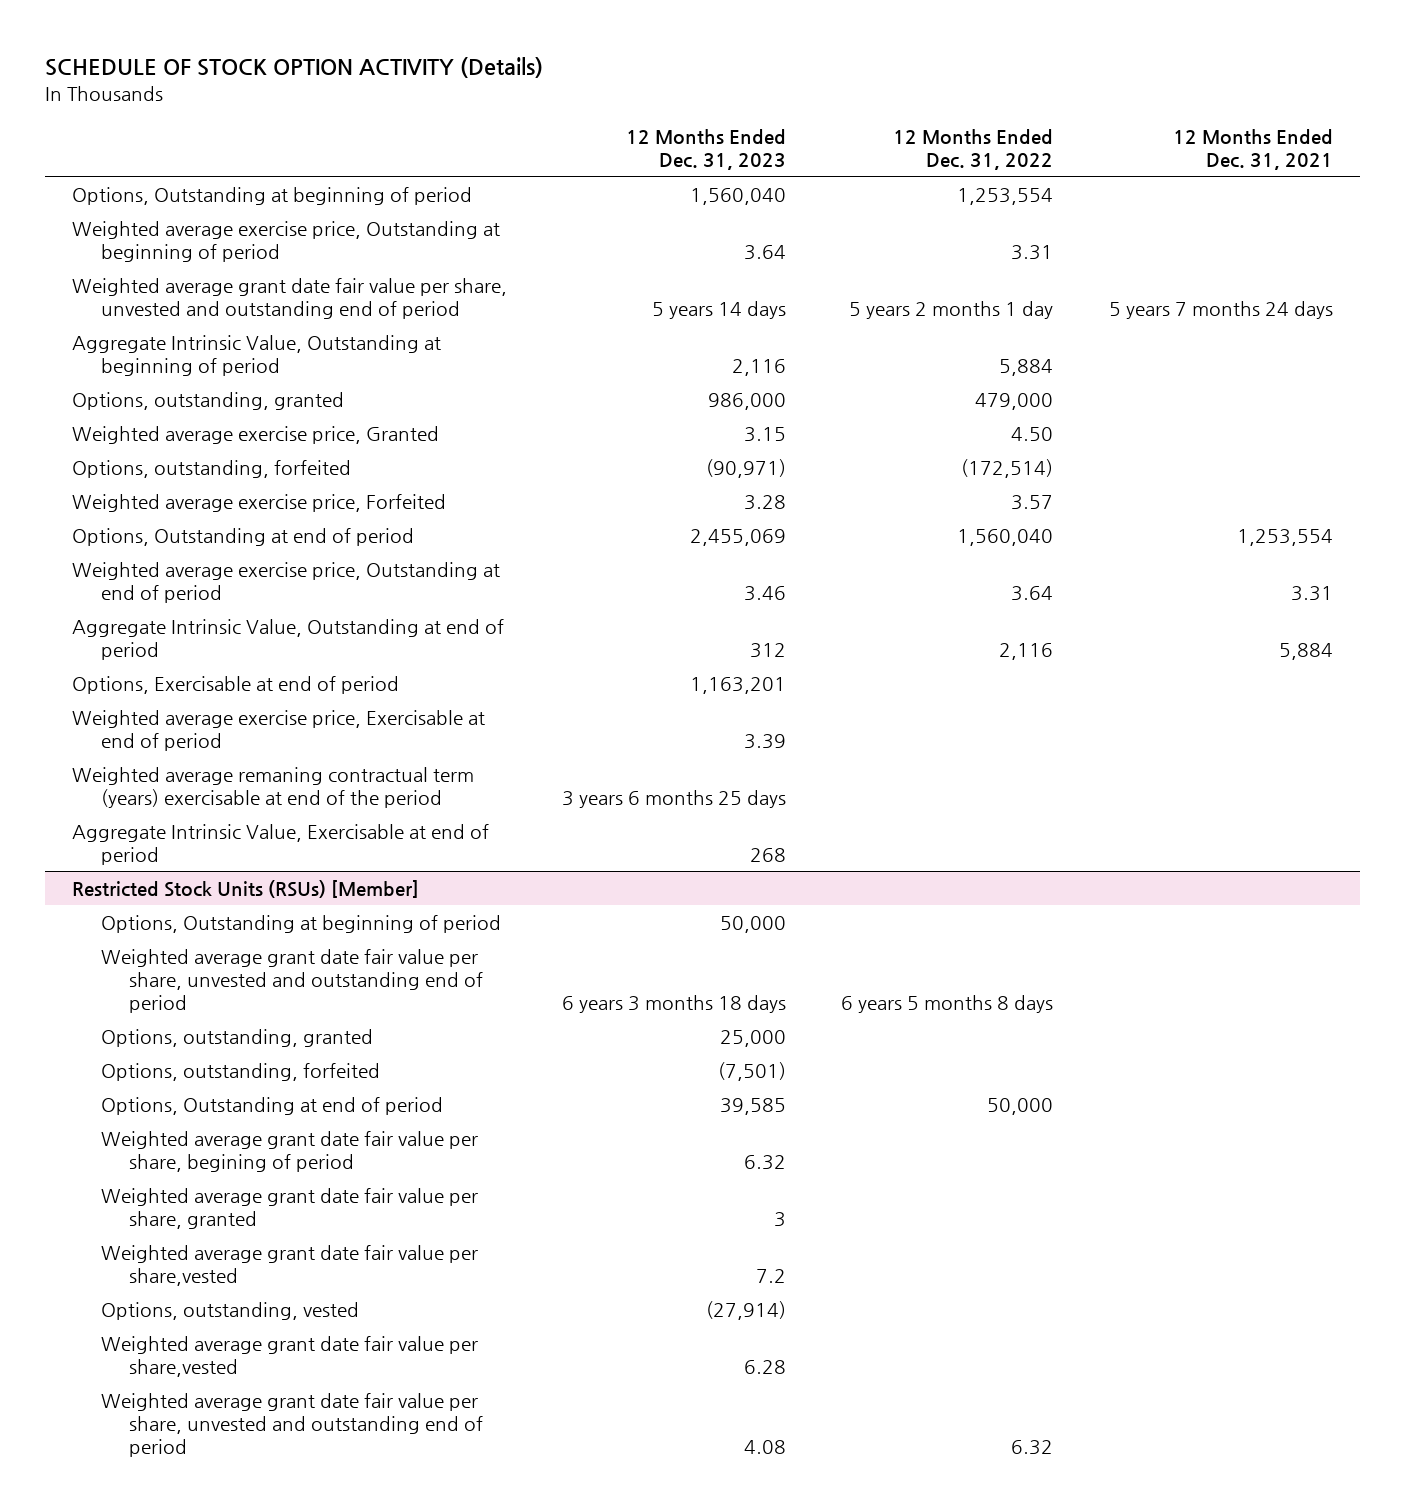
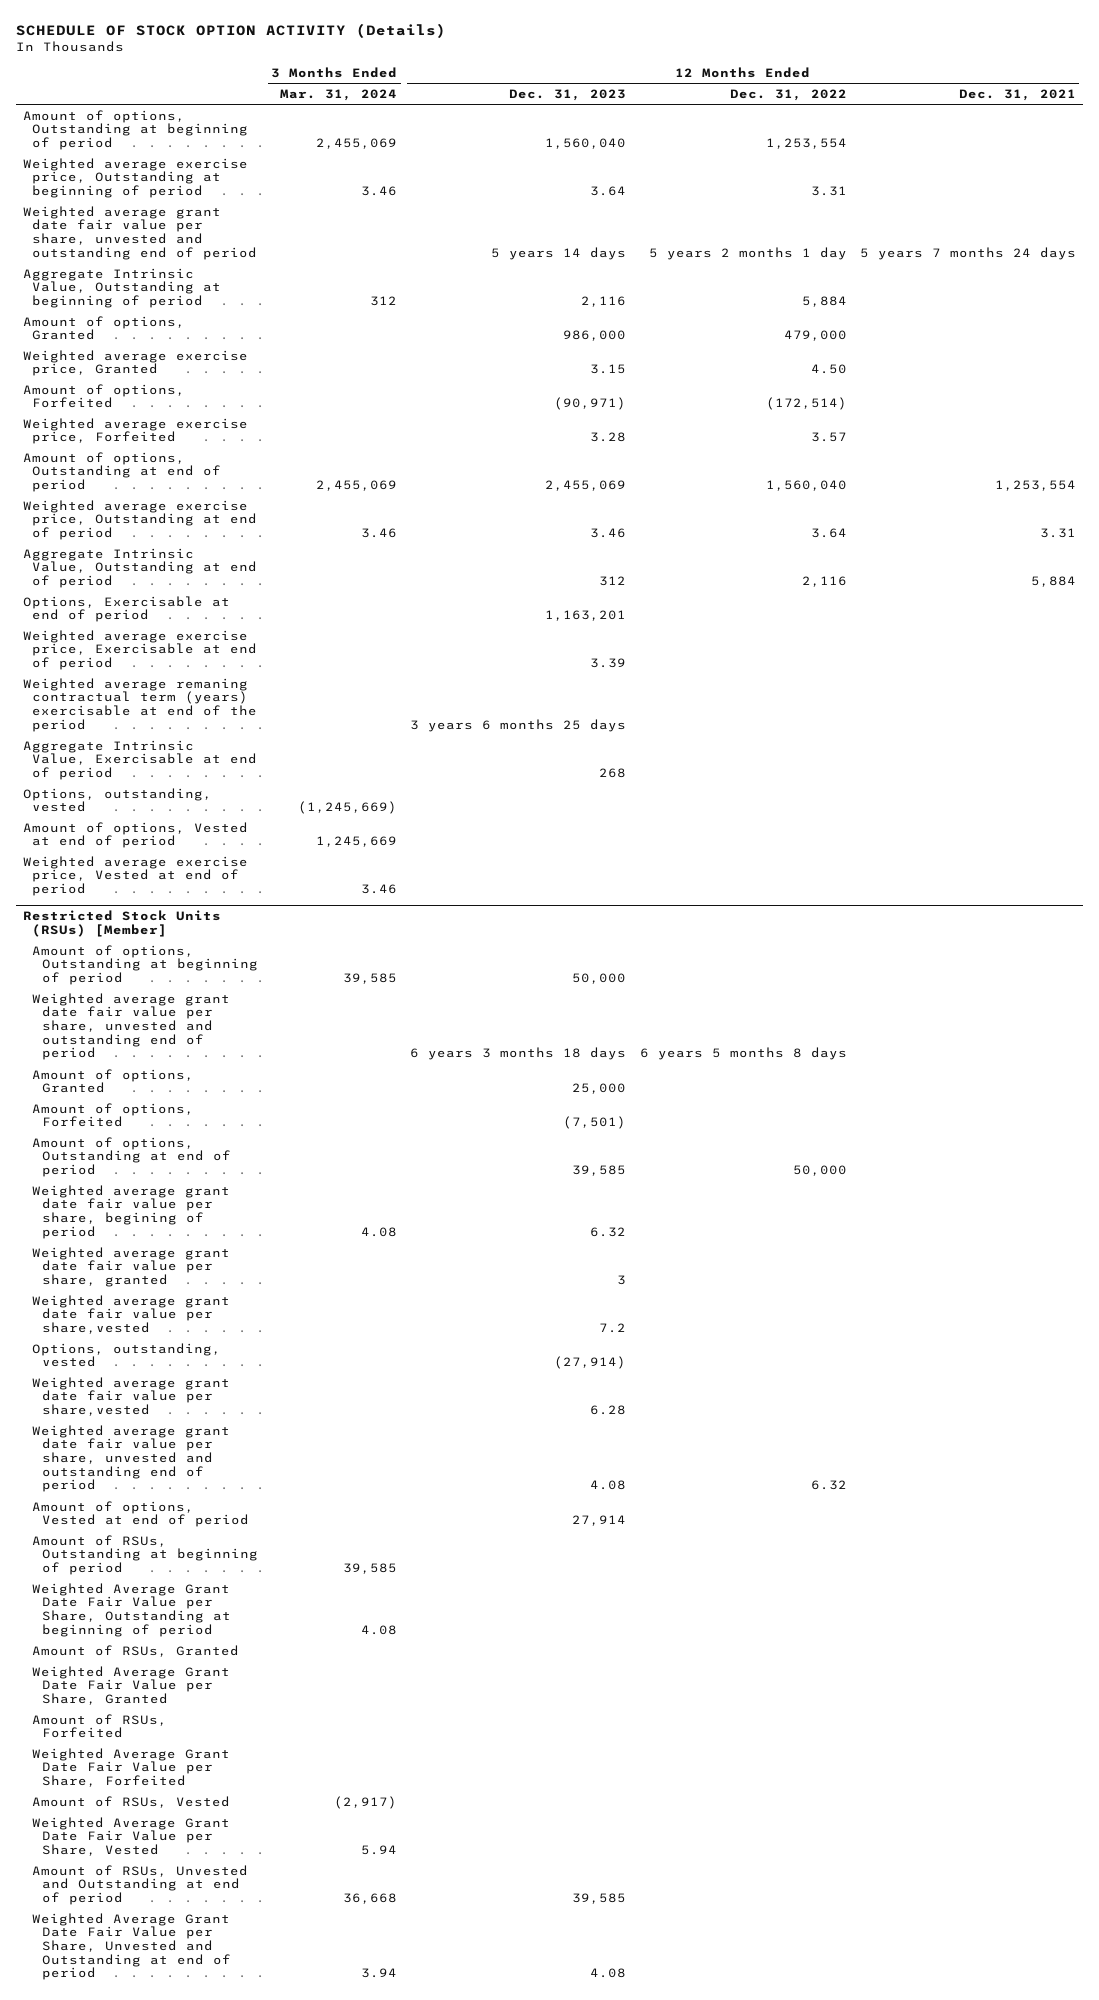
- | 12 Months Ended Dec. 31, 2023 | 12 Months Ended Dec. 31, 2022 | 12 Months Ended Dec. 31, 2021
+ | 3 Months Ended Mar. 31, 2024 | 12 Months Ended Dec. 31, 2023 | 12 Months Ended Dec. 31, 2022 | 12 Months Ended Dec. 31, 2021
- Options, Outstanding at beginning of period | 1,560,040 | 1,253,554 |
+ Amount of options, Outstanding at beginning of period | 2,455,069 | 1,560,040 | 1,253,554 |
- Options, outstanding, granted | 986,000 | 479,000 |
+ Amount of options, Granted | | 986,000 | 479,000 |
- Options, outstanding, forfeited | (90,971) | (172,514) |
+ Amount of options, Forfeited | | (90,971) | (172,514) |
- Options, Outstanding at end of period | 2,455,069 | 1,560,040 | 1,253,554
+ Amount of options, Outstanding at end of period | 2,455,069 | 2,455,069 | 1,560,040 | 1,253,554
+ Options, outstanding, vested | (1,245,669) | | |
+ Amount of options, Vested at end of period | 1,245,669 | | |
+ Weighted average exercise price, Vested at end of period | 3.46 | | |
@ Restricted Stock Units (RSUs) [Member]
- Options, Outstanding at beginning of period | 50,000 | |
+ Amount of options, Outstanding at beginning of period | 39,585 | 50,000 | |
- Options, outstanding, granted | 25,000 | |
- Options, outstanding, forfeited | (7,501) | |
- Options, Outstanding at end of period | 39,585 | 50,000 |
+ Amount of options, Granted | | 25,000 | |
+ Amount of options, Forfeited | | (7,501) | |
+ Amount of options, Outstanding at end of period | | 39,585 | 50,000 |
+ Amount of options, Vested at end of period | | 27,914 | |
+ Amount of RSUs, Outstanding at beginning of period | 39,585 | | |
+ Weighted Average Grant Date Fair Value per Share, Outstanding at beginning of period | 4.08 | | |
+ Amount of RSUs, Granted
+ Weighted Average Grant Date Fair Value per Share, Granted
+ Amount of RSUs, Forfeited
+ Weighted Average Grant Date Fair Value per Share, Forfeited
+ Amount of RSUs, Vested | (2,917) | | |
+ Weighted Average Grant Date Fair Value per Share, Vested | 5.94 | | |
+ Amount of RSUs, Unvested and Outstanding at end of period | 36,668 | 39,585 | |
+ Weighted Average Grant Date Fair Value per Share, Unvested and Outstanding at end of period | 3.94 | 4.08 | |

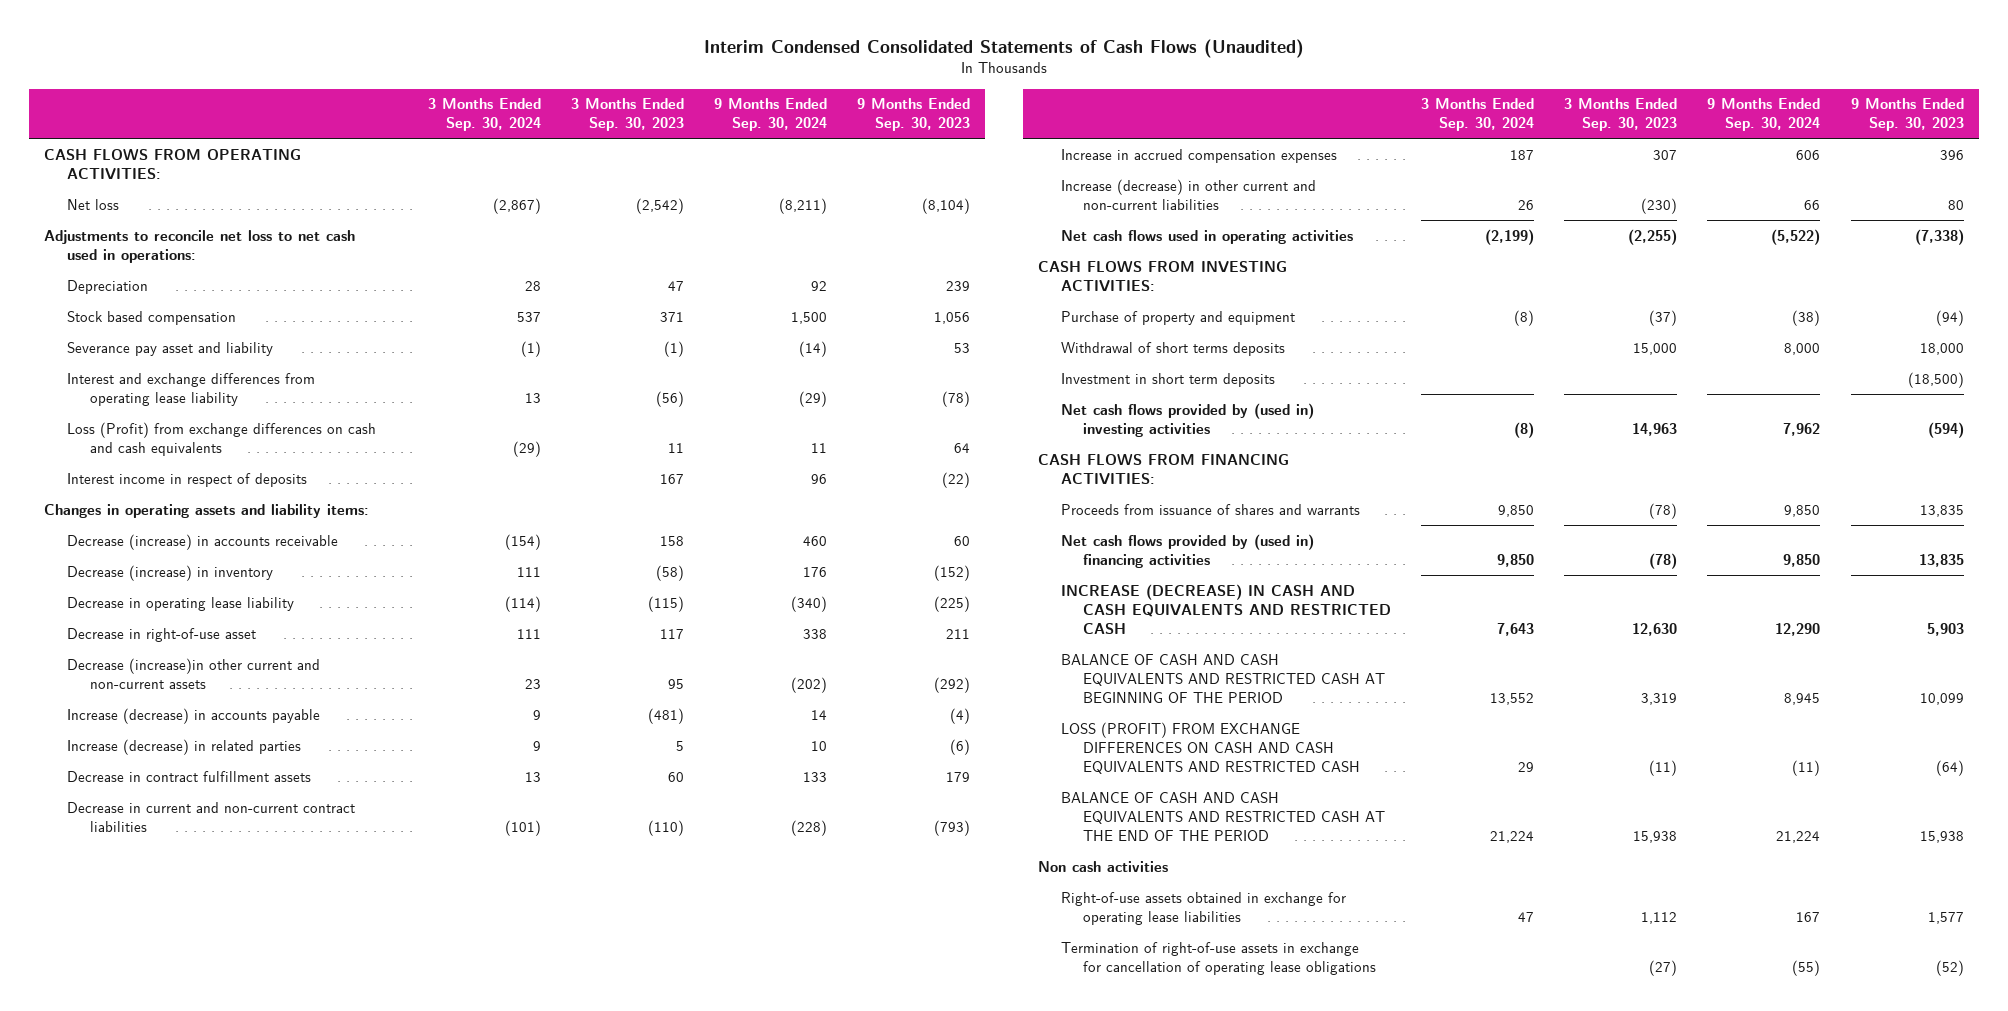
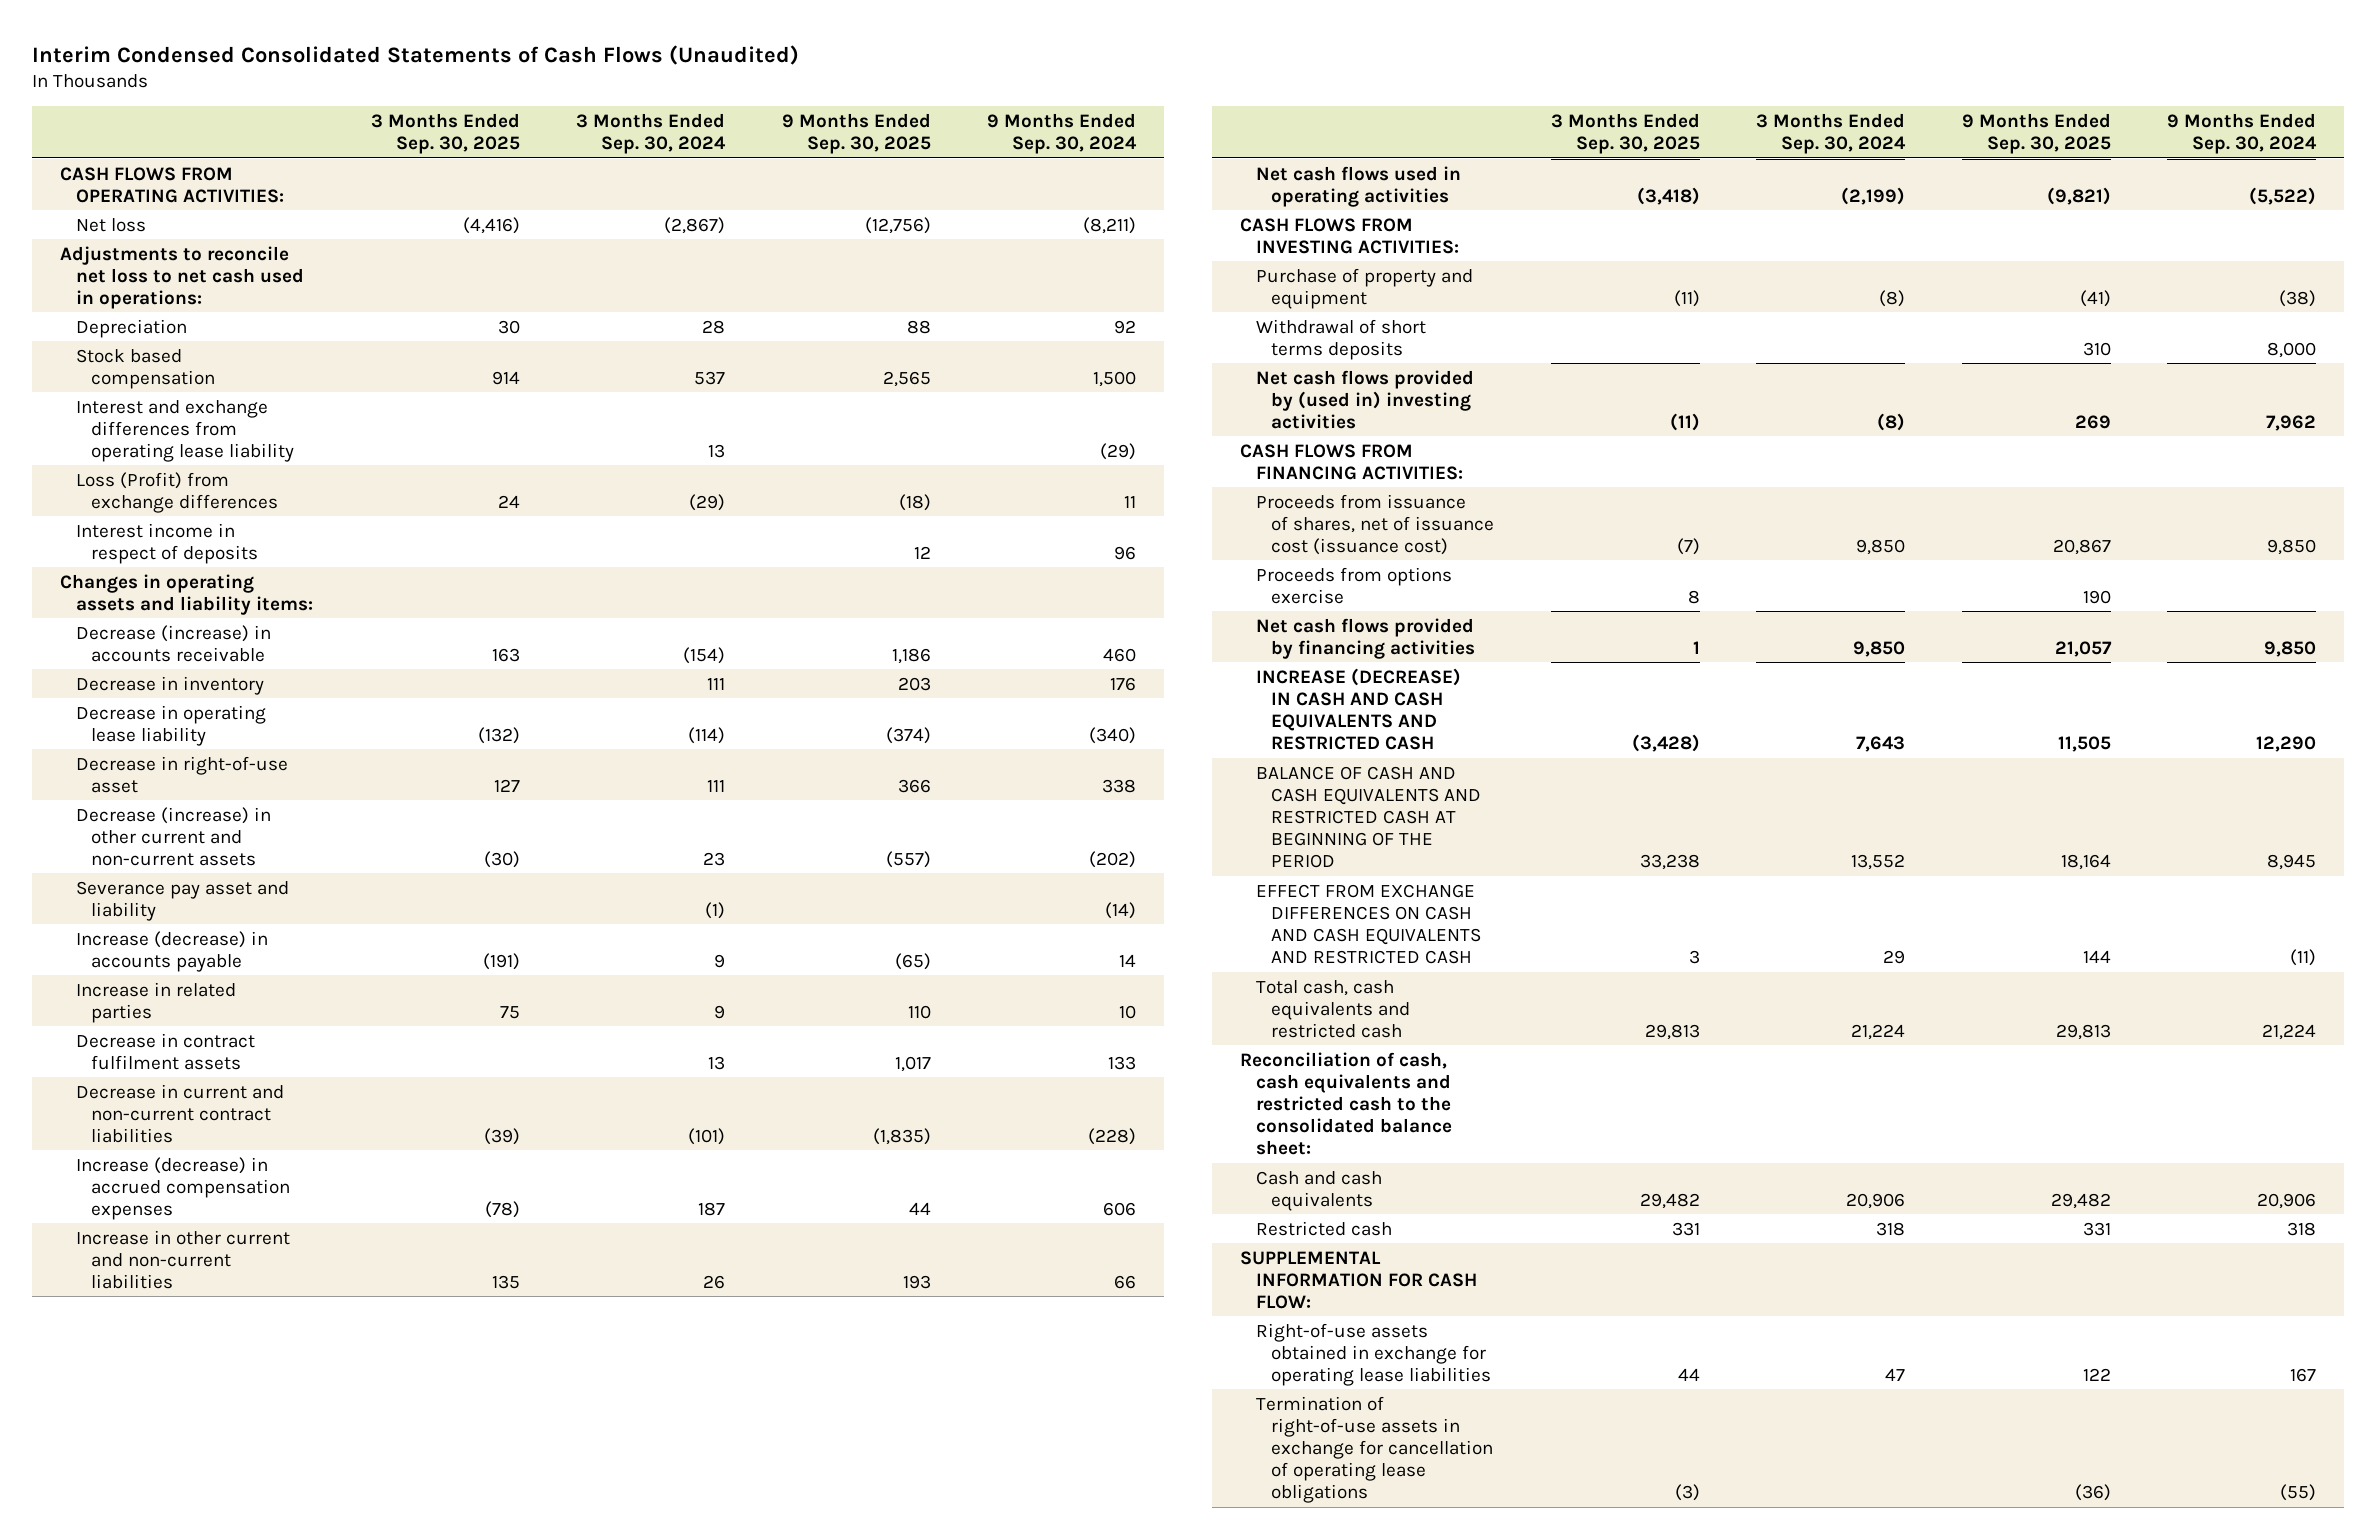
- | 3 Months Ended Sep. 30, 2024 | 3 Months Ended Sep. 30, 2023 | 9 Months Ended Sep. 30, 2024 | 9 Months Ended Sep. 30, 2023
+ | 3 Months Ended Sep. 30, 2025 | 3 Months Ended Sep. 30, 2024 | 9 Months Ended Sep. 30, 2025 | 9 Months Ended Sep. 30, 2024
- Loss (Profit) from exchange differences on cash and cash equivalents | (29) | 11 | 11 | 64
+ Loss (Profit) from exchange differences | 24 | (29) | (18) | 11
- Decrease (increase) in inventory | 111 | (58) | 176 | (152)
+ Decrease in inventory | | 111 | 203 | 176
- Decrease (increase)in other current and non-current assets | 23 | 95 | (202) | (292)
+ Decrease (increase) in other current and non-current assets | (30) | 23 | (557) | (202)
moved down: Severance pay asset and liability | | (1) | | (14)
- Increase (decrease) in related parties | 9 | 5 | 10 | (6)
- Decrease in contract fulfillment assets | 13 | 60 | 133 | 179
+ Increase in related parties | 75 | 9 | 110 | 10
+ Decrease in contract fulfilment assets | | 13 | 1,017 | 133
- Increase in accrued compensation expenses | 187 | 307 | 606 | 396
- Increase (decrease) in other current and non-current liabilities | 26 | (230) | 66 | 80
+ Increase (decrease) in accrued compensation expenses | (78) | 187 | 44 | 606
+ Increase in other current and non-current liabilities | 135 | 26 | 193 | 66
- Investment in short term deposits | | | | (18,500)
- Proceeds from issuance of shares and warrants | 9,850 | (78) | 9,850 | 13,835
- Net cash flows provided by (used in) financing activities | 9,850 | (78) | 9,850 | 13,835
+ Proceeds from issuance of shares, net of issuance cost (issuance cost) | (7) | 9,850 | 20,867 | 9,850
+ Proceeds from options exercise | 8 | | 190 |
+ Net cash flows provided by financing activities | 1 | 9,850 | 21,057 | 9,850
- LOSS (PROFIT) FROM EXCHANGE DIFFERENCES ON CASH AND CASH EQUIVALENTS AND RESTRICTED CASH | 29 | (11) | (11) | (64)
- BALANCE OF CASH AND CASH EQUIVALENTS AND RESTRICTED CASH AT THE END OF THE PERIOD | 21,224 | 15,938 | 21,224 | 15,938
- Non cash activities
+ EFFECT FROM EXCHANGE DIFFERENCES ON CASH AND CASH EQUIVALENTS AND RESTRICTED CASH | 3 | 29 | 144 | (11)
+ Total cash, cash equivalents and restricted cash | 29,813 | 21,224 | 29,813 | 21,224
+ Reconciliation of cash, cash equivalents and restricted cash to the consolidated balance sheet:
+ Cash and cash equivalents | 29,482 | 20,906 | 29,482 | 20,906
+ Restricted cash | 331 | 318 | 331 | 318
+ SUPPLEMENTAL INFORMATION FOR CASH FLOW:

